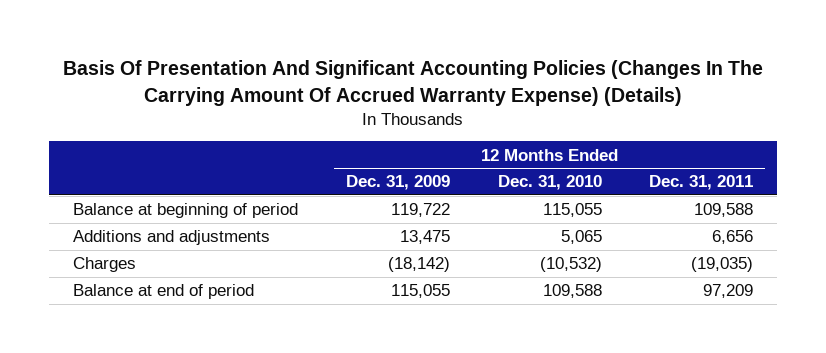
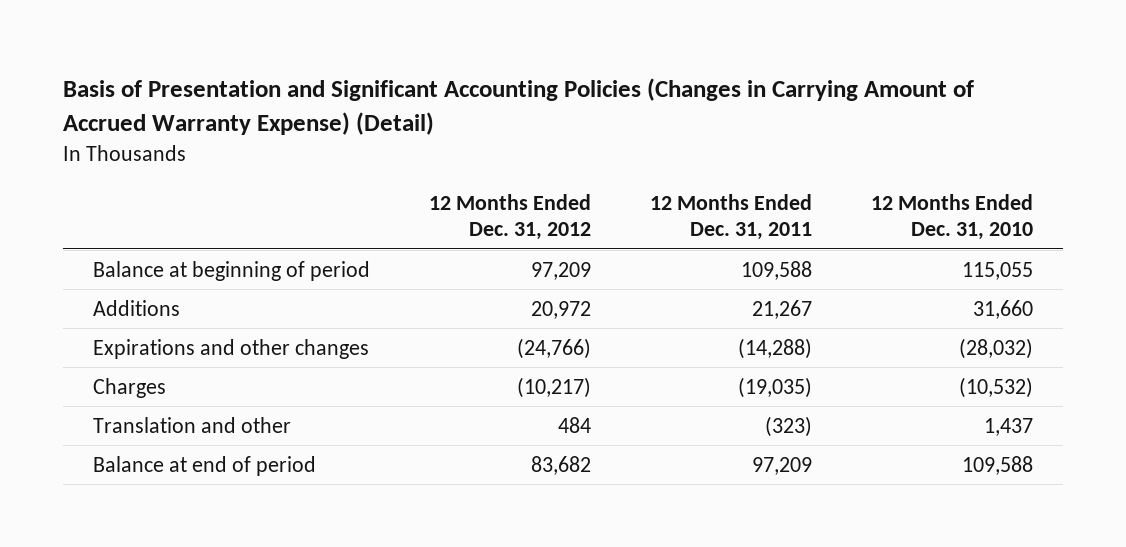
- Basis Of Presentation And Significant Accounting Policies (Changes In The Carrying Amount Of Accrued Warranty Expense) (Details)
+ Basis of Presentation and Significant Accounting Policies (Changes in Carrying Amount of Accrued Warranty Expense) (Detail)
- | 12 Months Ended Dec. 31, 2009 | 12 Months Ended Dec. 31, 2010 | 12 Months Ended Dec. 31, 2011
+ | 12 Months Ended Dec. 31, 2012 | 12 Months Ended Dec. 31, 2011 | 12 Months Ended Dec. 31, 2010
- Additions and adjustments | 13,475 | 5,065 | 6,656
+ Additions | 20,972 | 21,267 | 31,660
+ Expirations and other changes | (24,766) | (14,288) | (28,032)
+ Translation and other | 484 | (323) | 1,437

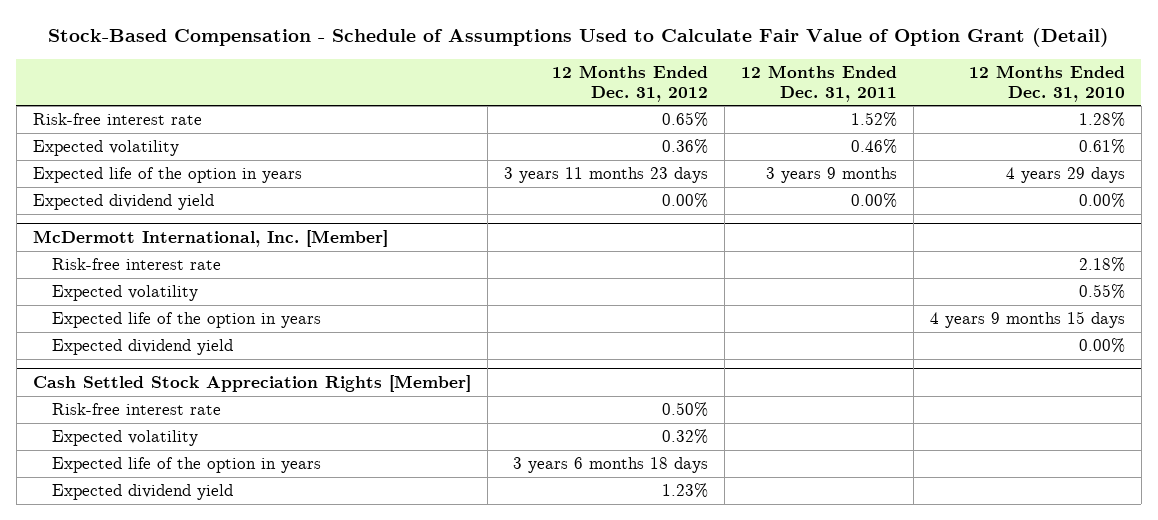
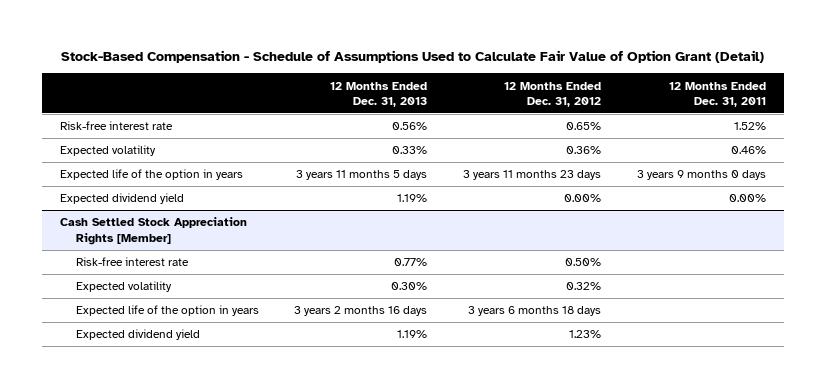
- | 12 Months Ended Dec. 31, 2012 | 12 Months Ended Dec. 31, 2011 | 12 Months Ended Dec. 31, 2010
+ | 12 Months Ended Dec. 31, 2013 | 12 Months Ended Dec. 31, 2012 | 12 Months Ended Dec. 31, 2011
- Expected life of the option in years | 3 years 11 months 23 days | 3 years 9 months | 4 years 29 days
+ Expected life of the option in years | 3 years 11 months 5 days | 3 years 11 months 23 days | 3 years 9 months 0 days
- McDermott International, Inc. [Member]
- Risk-free interest rate | | | 2.18%
- Expected volatility | | | 0.55%
- Expected life of the option in years | | | 4 years 9 months 15 days
- Expected dividend yield | | | 0.00%

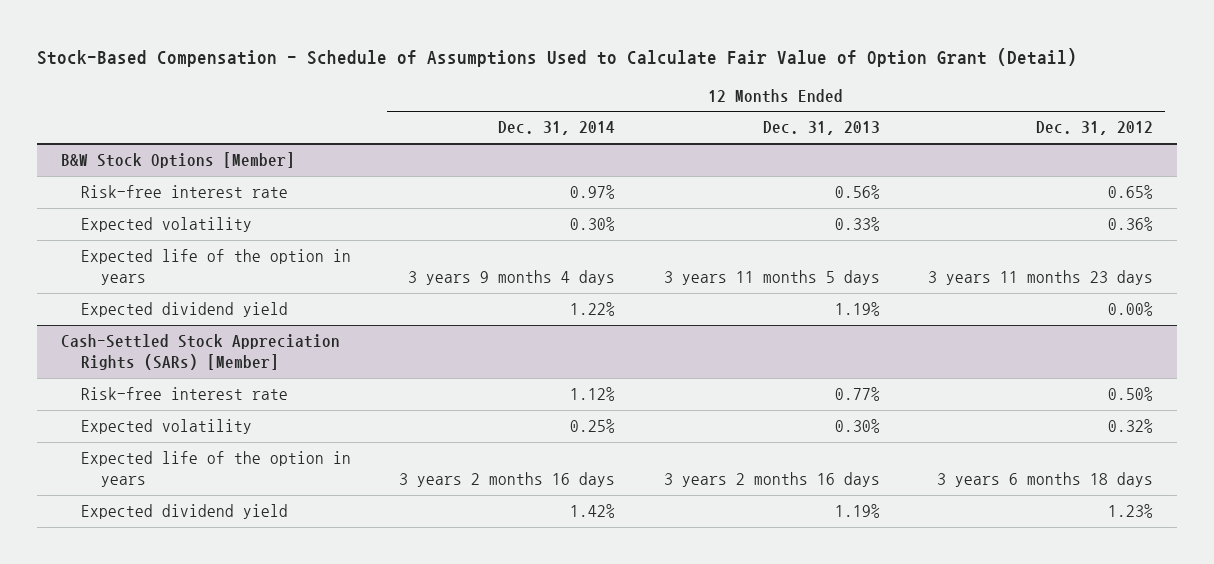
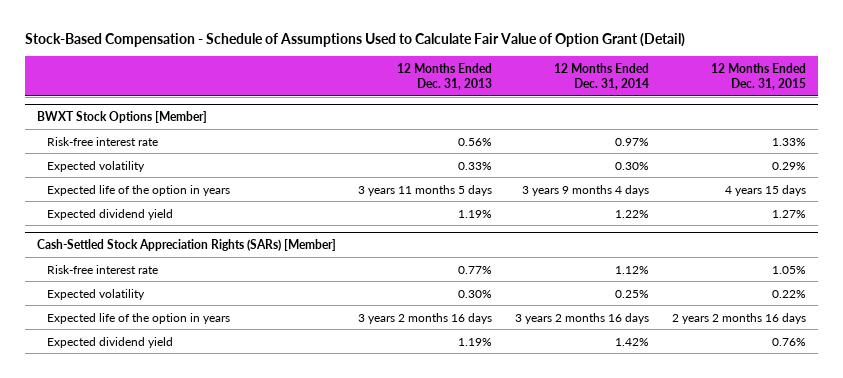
- | 12 Months Ended Dec. 31, 2014 | 12 Months Ended Dec. 31, 2013 | 12 Months Ended Dec. 31, 2012
+ | 12 Months Ended Dec. 31, 2013 | 12 Months Ended Dec. 31, 2014 | 12 Months Ended Dec. 31, 2015
- B&W Stock Options [Member]
+ BWXT Stock Options [Member]

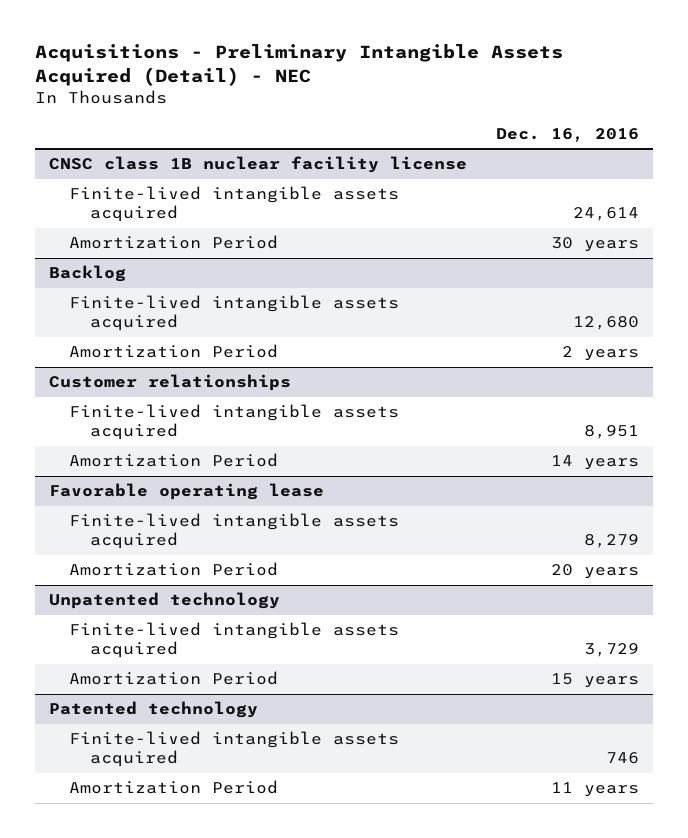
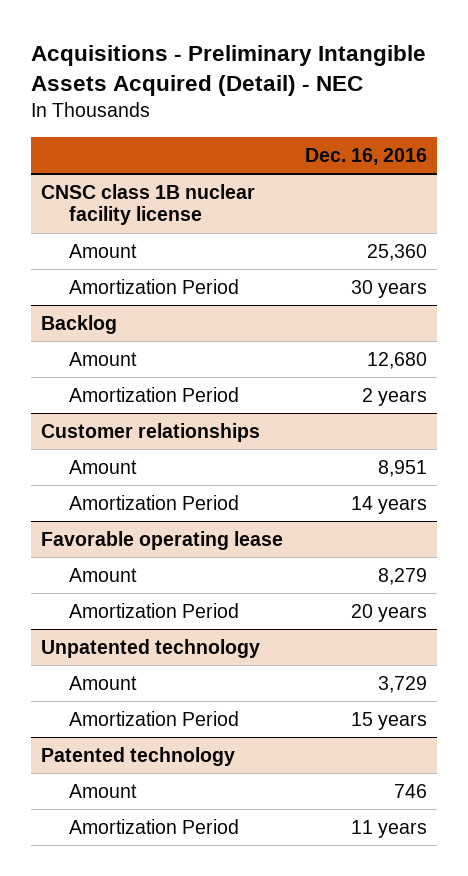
@ CNSC class 1B nuclear facility license
- Finite-lived intangible assets acquired | 24,614
+ Amount | 25,360
@ Backlog
- Finite-lived intangible assets acquired | 12,680
+ Amount | 12,680
@ Customer relationships
- Finite-lived intangible assets acquired | 8,951
+ Amount | 8,951
@ Favorable operating lease
- Finite-lived intangible assets acquired | 8,279
+ Amount | 8,279
@ Unpatented technology
- Finite-lived intangible assets acquired | 3,729
+ Amount | 3,729
@ Patented technology
- Finite-lived intangible assets acquired | 746
+ Amount | 746

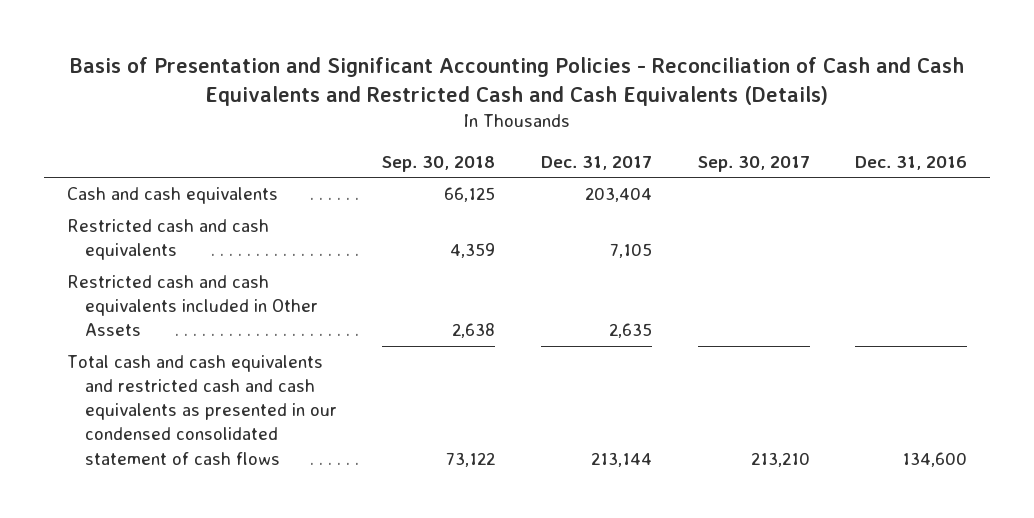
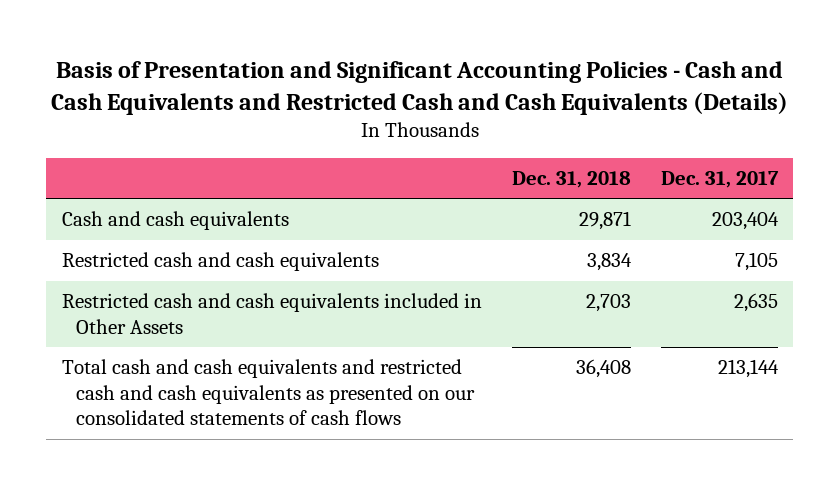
- Basis of Presentation and Significant Accounting Policies - Reconciliation of Cash and Cash Equivalents and Restricted Cash and Cash Equivalents (Details)
+ Basis of Presentation and Significant Accounting Policies - Cash and Cash Equivalents and Restricted Cash and Cash Equivalents (Details)
- | Sep. 30, 2018 | Dec. 31, 2017 | Sep. 30, 2017 | Dec. 31, 2016
+ | Dec. 31, 2018 | Dec. 31, 2017
- Total cash and cash equivalents and restricted cash and cash equivalents as presented in our condensed consolidated statement of cash flows | 73,122 | 213,144 | 213,210 | 134,600
+ Total cash and cash equivalents and restricted cash and cash equivalents as presented on our consolidated statements of cash flows | 36,408 | 213,144

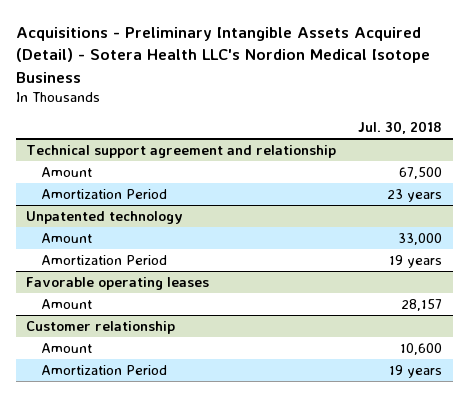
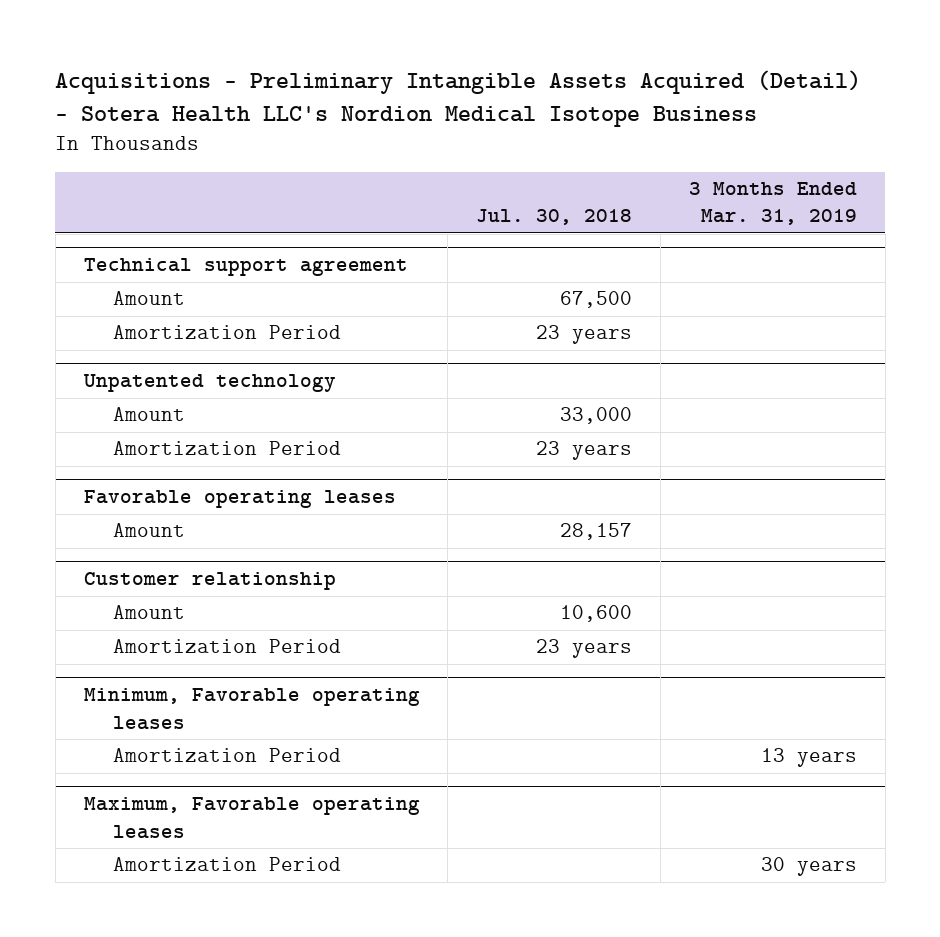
- | Jul. 30, 2018
+ | Jul. 30, 2018 | 3 Months Ended Mar. 31, 2019
- Technical support agreement and relationship
+ Technical support agreement
@ Unpatented technology
- Amortization Period | 19 years
+ Amortization Period | 23 years |
@ Customer relationship
- Amortization Period | 19 years
+ Amortization Period | 23 years |
+ Minimum, Favorable operating leases
+ Amortization Period | | 13 years
+ Maximum, Favorable operating leases
+ Amortization Period | | 30 years

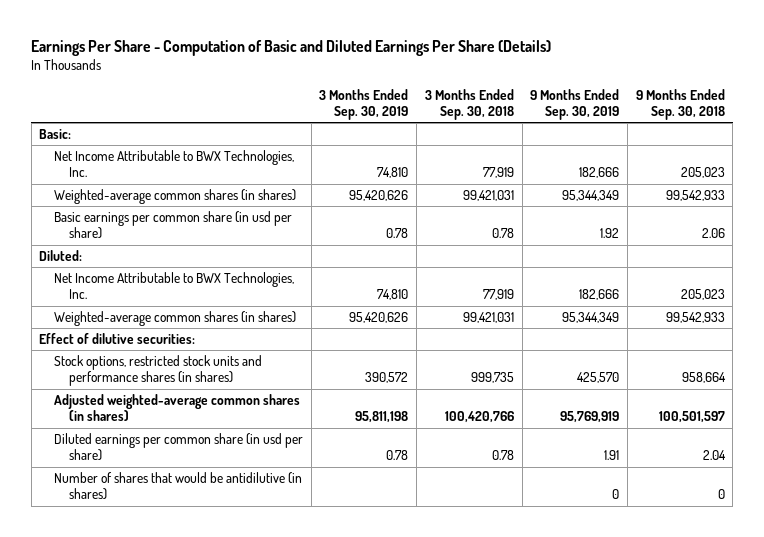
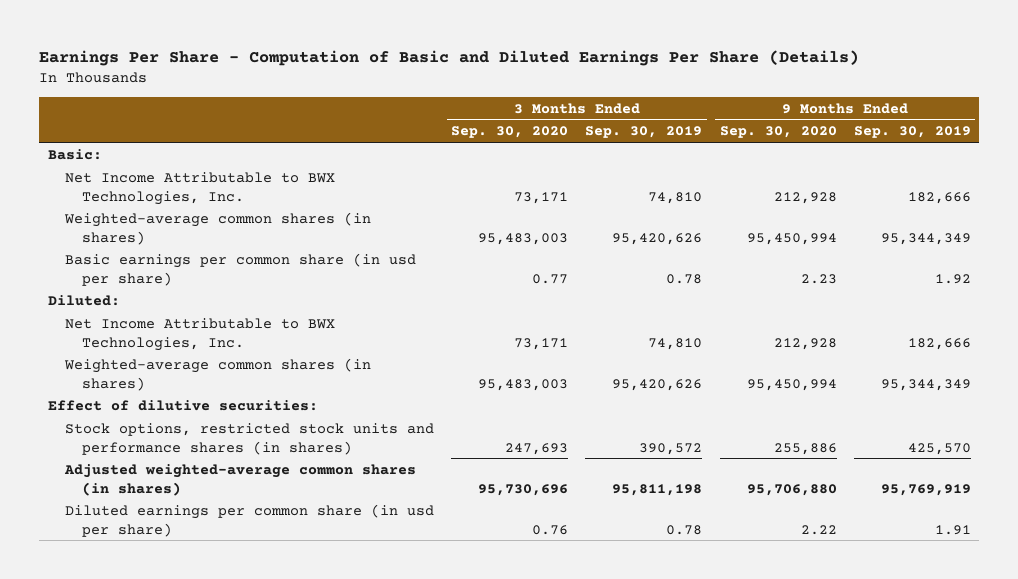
- | 3 Months Ended Sep. 30, 2019 | 3 Months Ended Sep. 30, 2018 | 9 Months Ended Sep. 30, 2019 | 9 Months Ended Sep. 30, 2018
+ | 3 Months Ended Sep. 30, 2020 | 3 Months Ended Sep. 30, 2019 | 9 Months Ended Sep. 30, 2020 | 9 Months Ended Sep. 30, 2019
- Number of shares that would be antidilutive (in shares) | | | 0 | 0

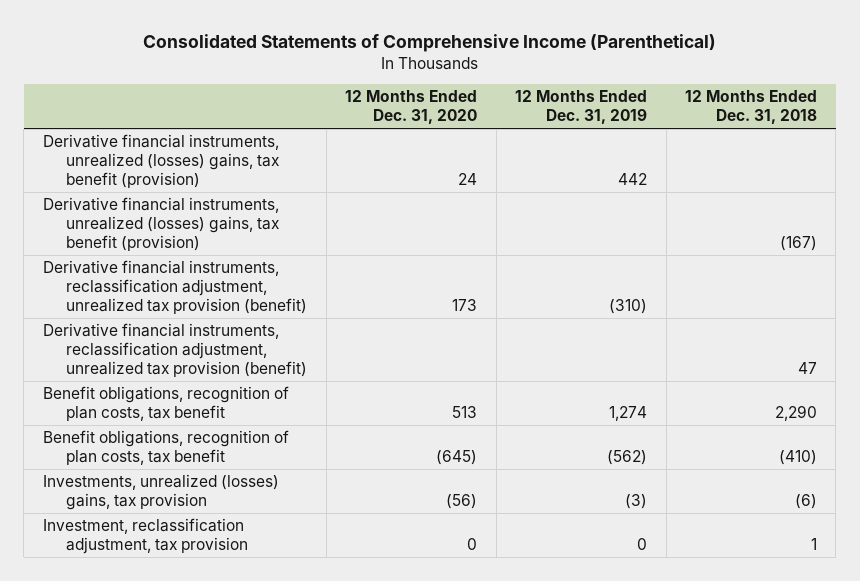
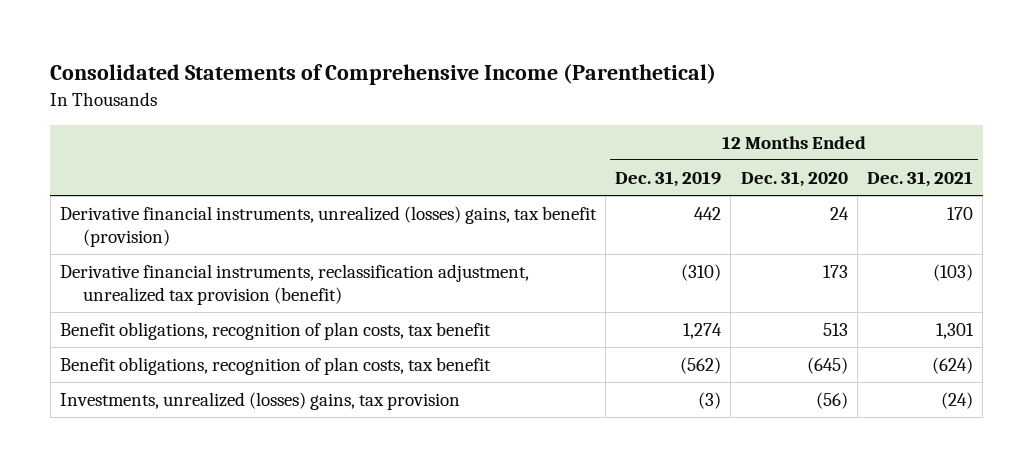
- | 12 Months Ended Dec. 31, 2020 | 12 Months Ended Dec. 31, 2019 | 12 Months Ended Dec. 31, 2018
+ | 12 Months Ended Dec. 31, 2019 | 12 Months Ended Dec. 31, 2020 | 12 Months Ended Dec. 31, 2021
- Derivative financial instruments, unrealized (losses) gains, tax benefit (provision) | | | (167)
- Derivative financial instruments, reclassification adjustment, unrealized tax provision (benefit) | | | 47
- Investment, reclassification adjustment, tax provision | 0 | 0 | 1

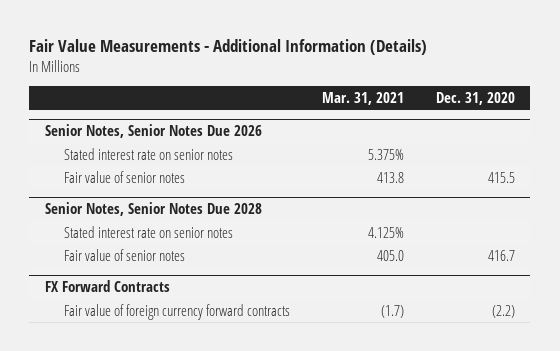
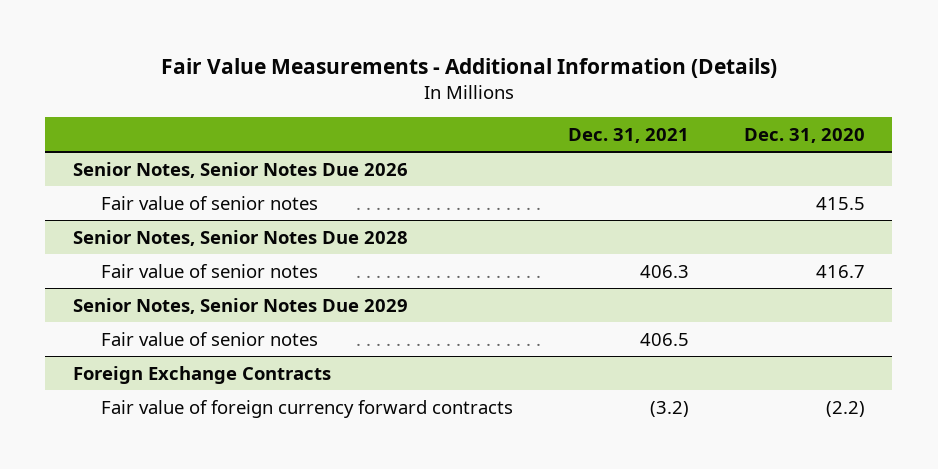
- | Mar. 31, 2021 | Dec. 31, 2020
+ | Dec. 31, 2021 | Dec. 31, 2020
@ Senior Notes, Senior Notes Due 2026
- Stated interest rate on senior notes | 5.375% |
@ Senior Notes, Senior Notes Due 2028
- Stated interest rate on senior notes | 4.125% |
- FX Forward Contracts
+ Senior Notes, Senior Notes Due 2029
+ Fair value of senior notes | 406.5 |
+ Foreign Exchange Contracts

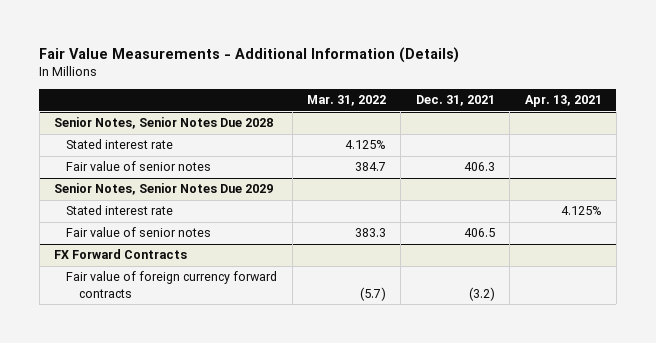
- | Dec. 31, 2021 | Dec. 31, 2020
+ | Mar. 31, 2022 | Dec. 31, 2021 | Apr. 13, 2021
- Senior Notes, Senior Notes Due 2026
- Fair value of senior notes | | 415.5
@ Senior Notes, Senior Notes Due 2028
+ Stated interest rate | 4.125% | |
@ Senior Notes, Senior Notes Due 2029
+ Stated interest rate | | | 4.125%
- Foreign Exchange Contracts
+ FX Forward Contracts

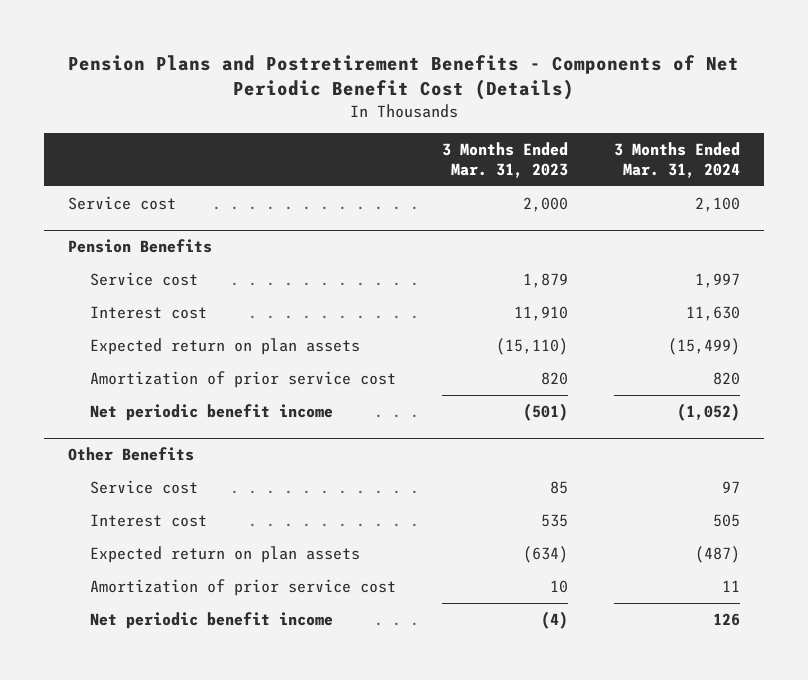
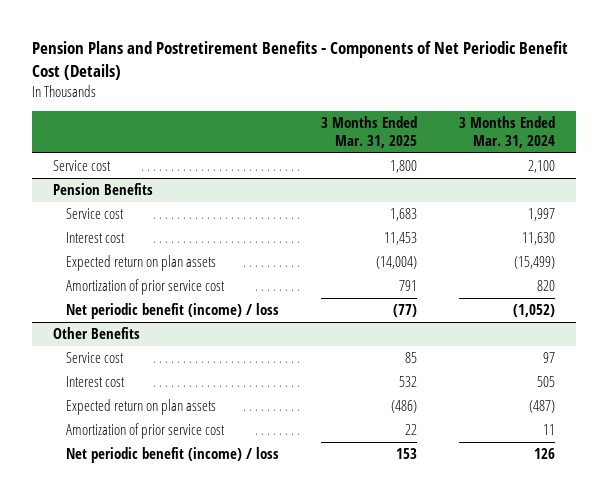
- | 3 Months Ended Mar. 31, 2023 | 3 Months Ended Mar. 31, 2024
+ | 3 Months Ended Mar. 31, 2025 | 3 Months Ended Mar. 31, 2024
@ Pension Benefits
- Net periodic benefit income | (501) | (1,052)
+ Net periodic benefit (income) / loss | (77) | (1,052)
@ Other Benefits
- Net periodic benefit income | (4) | 126
+ Net periodic benefit (income) / loss | 153 | 126

